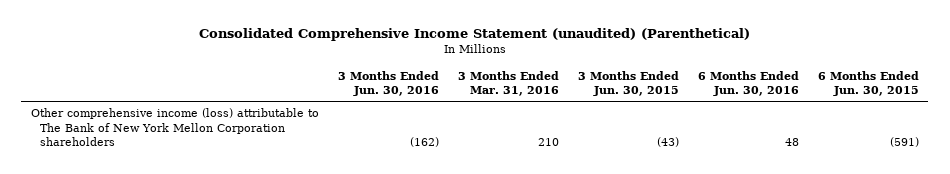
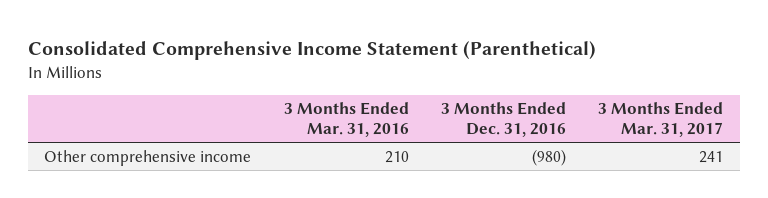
- Consolidated Comprehensive Income Statement (unaudited) (Parenthetical)
+ Consolidated Comprehensive Income Statement (Parenthetical)
- | 3 Months Ended Jun. 30, 2016 | 3 Months Ended Mar. 31, 2016 | 3 Months Ended Jun. 30, 2015 | 6 Months Ended Jun. 30, 2016 | 6 Months Ended Jun. 30, 2015
+ | 3 Months Ended Mar. 31, 2016 | 3 Months Ended Dec. 31, 2016 | 3 Months Ended Mar. 31, 2017
- Other comprehensive income (loss) attributable to The Bank of New York Mellon Corporation shareholders | (162) | 210 | (43) | 48 | (591)
+ Other comprehensive income | 210 | (980) | 241

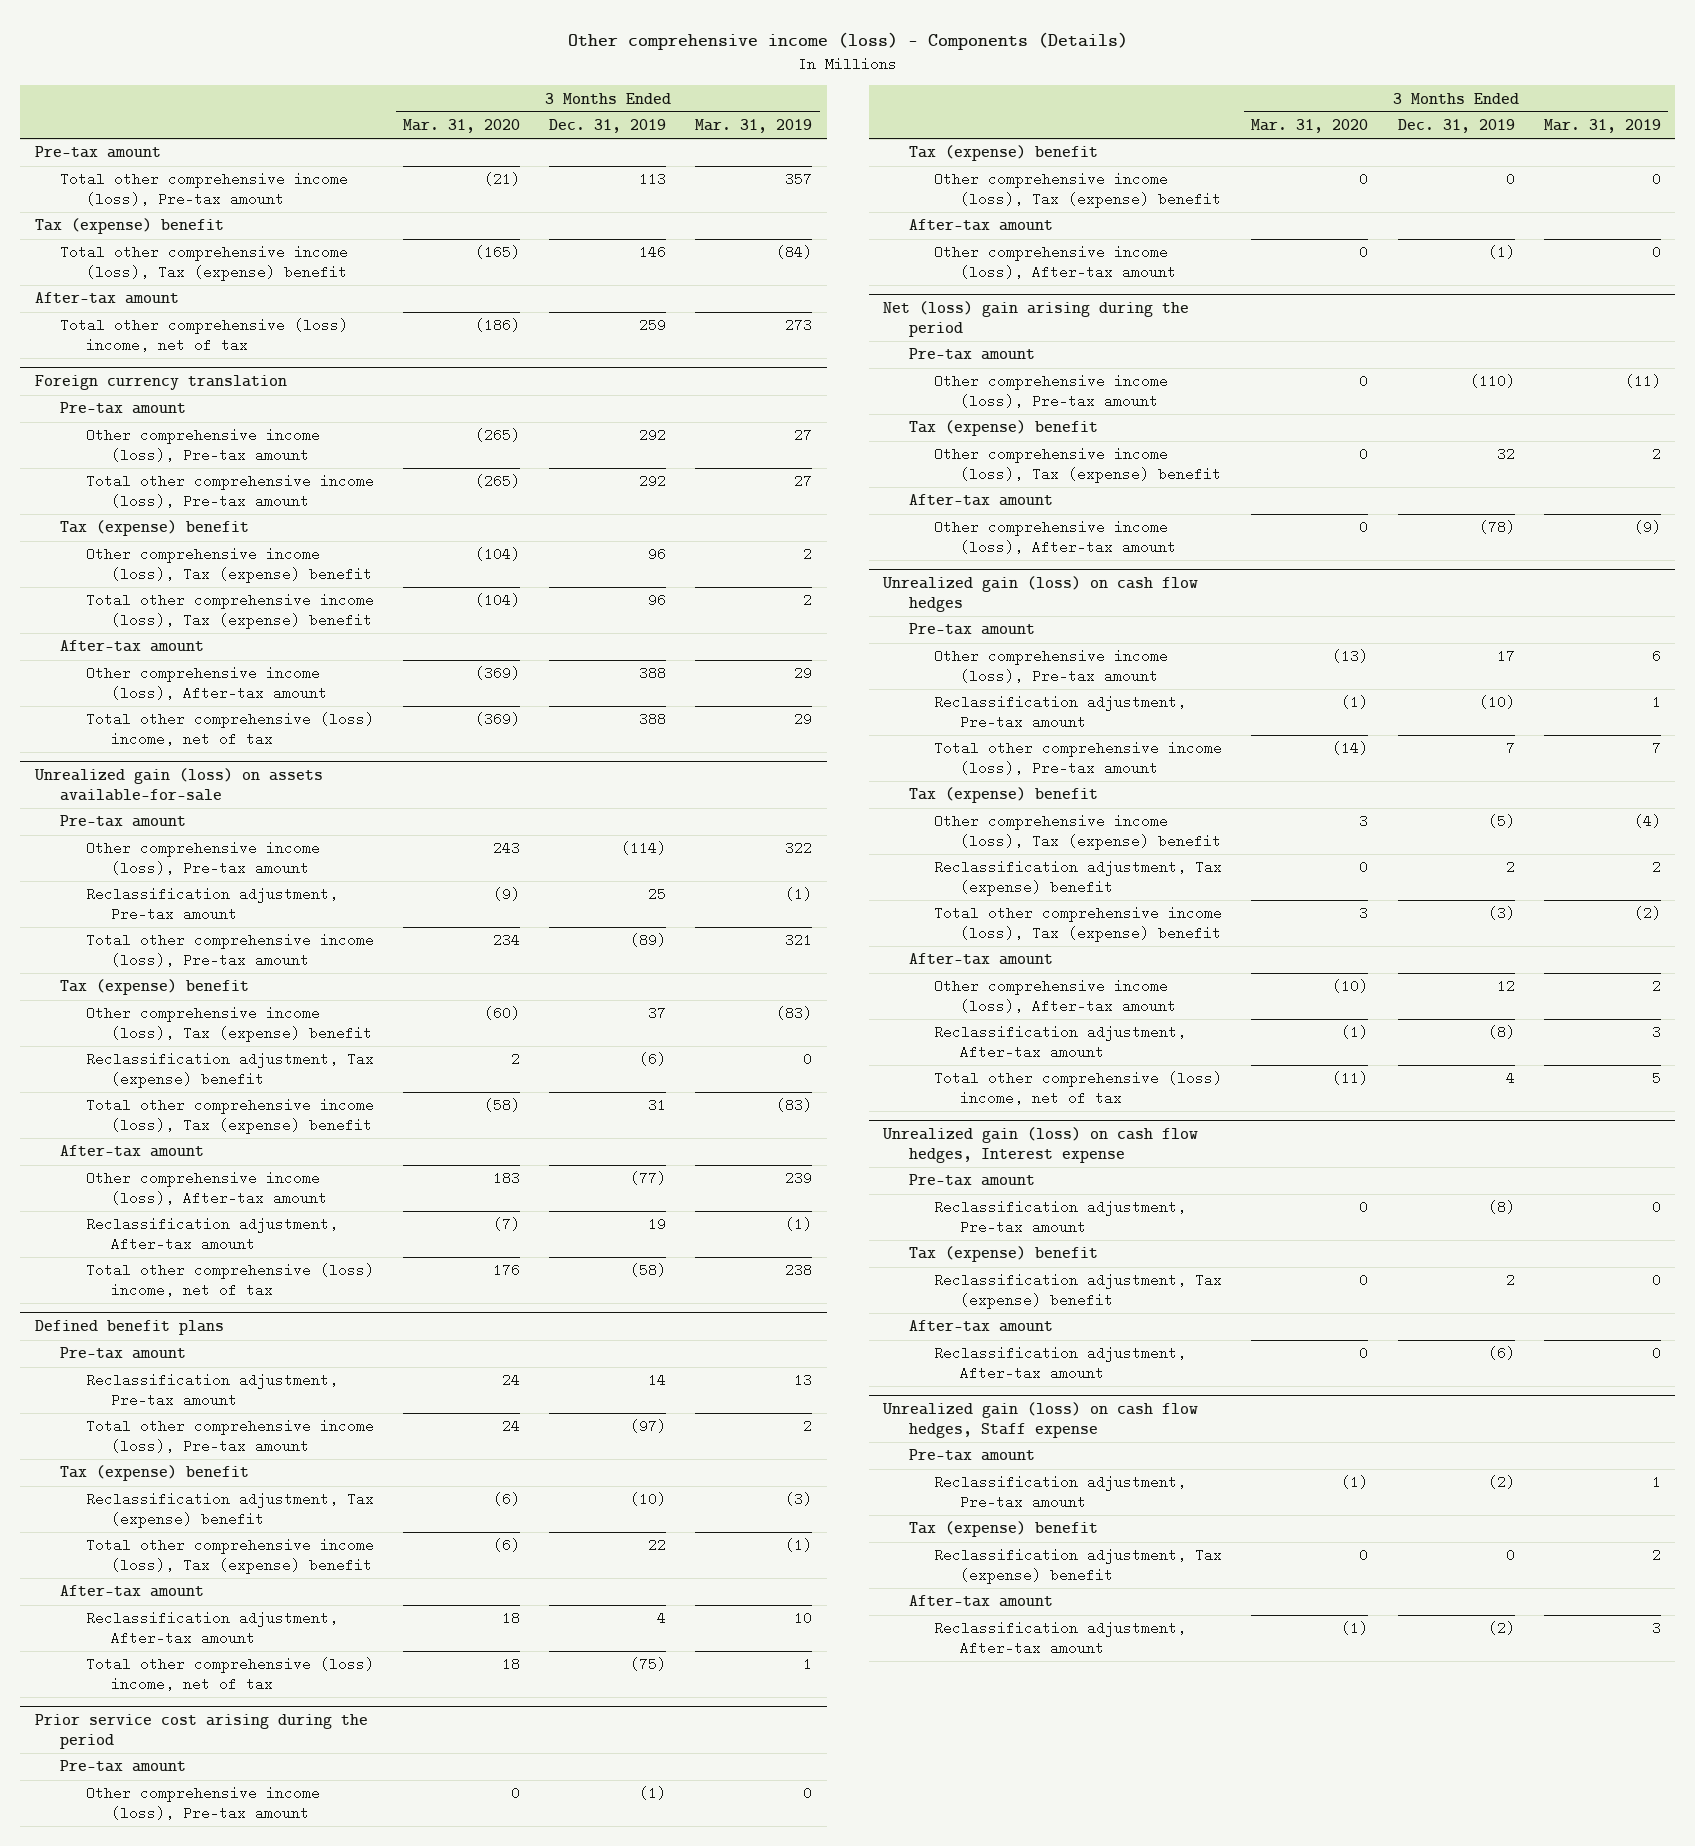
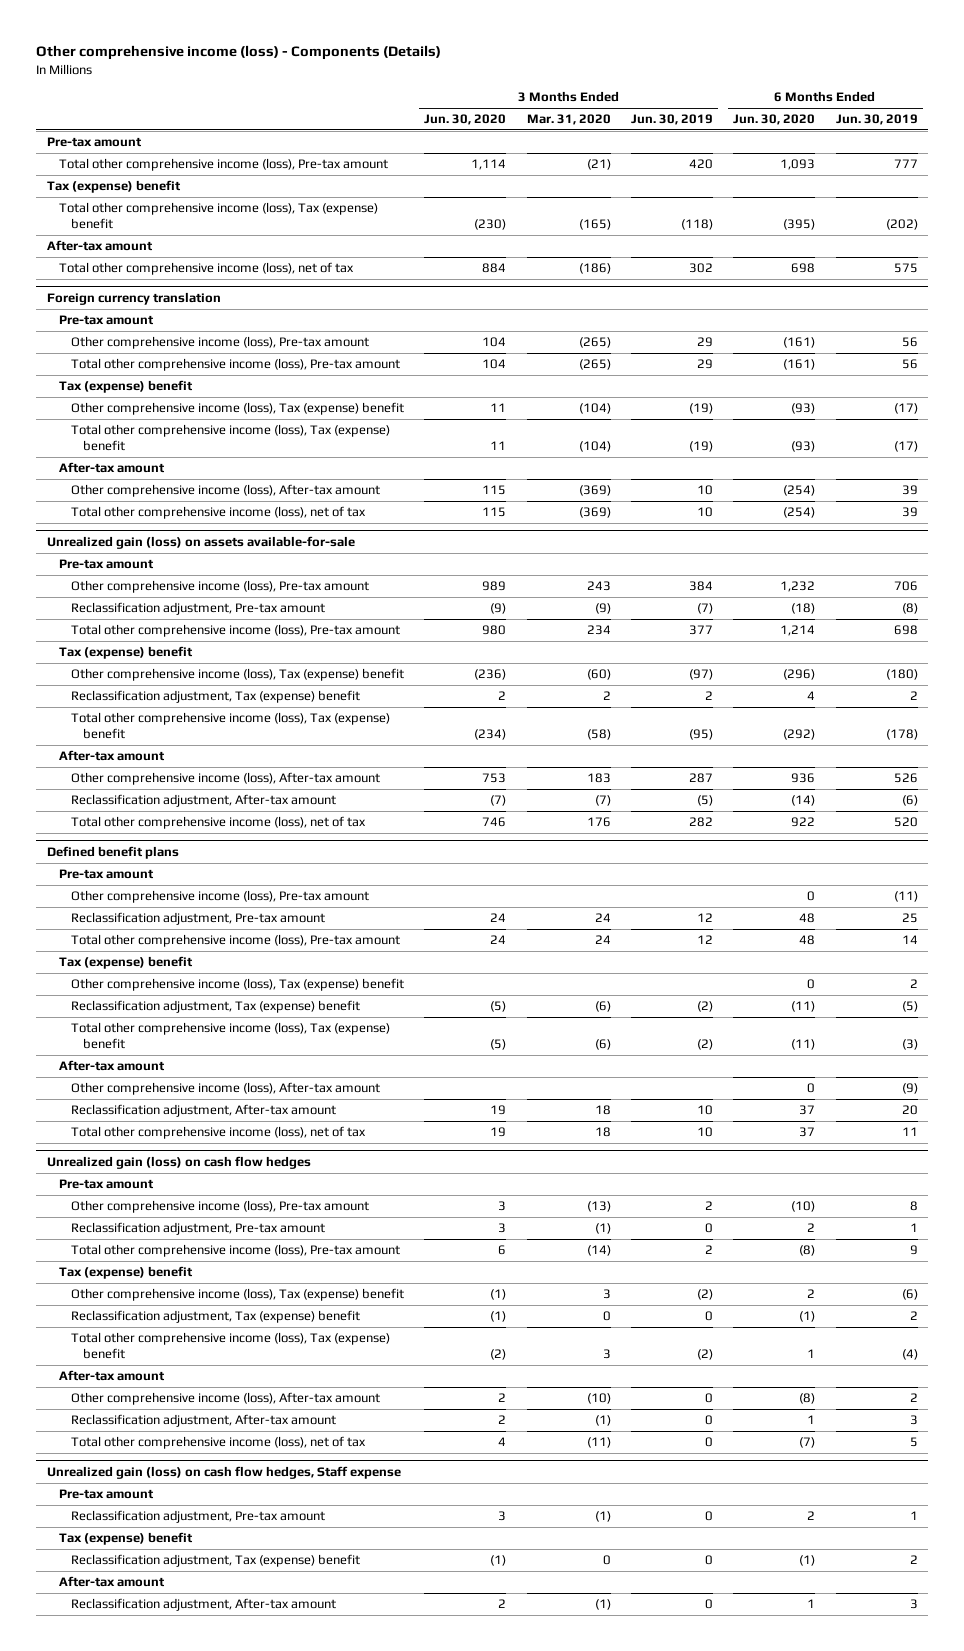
- | 3 Months Ended Mar. 31, 2020 | 3 Months Ended Dec. 31, 2019 | 3 Months Ended Mar. 31, 2019
+ | 3 Months Ended Jun. 30, 2020 | 3 Months Ended Mar. 31, 2020 | 3 Months Ended Jun. 30, 2019 | 6 Months Ended Jun. 30, 2020 | 6 Months Ended Jun. 30, 2019
- Total other comprehensive (loss) income, net of tax | (186) | 259 | 273
+ Total other comprehensive income (loss), net of tax | 884 | (186) | 302 | 698 | 575
@ Foreign currency translation
- Total other comprehensive (loss) income, net of tax | (369) | 388 | 29
+ Total other comprehensive income (loss), net of tax | 115 | (369) | 10 | (254) | 39
@ Unrealized gain (loss) on assets available-for-sale
- Total other comprehensive (loss) income, net of tax | 176 | (58) | 238
+ Total other comprehensive income (loss), net of tax | 746 | 176 | 282 | 922 | 520
@ Defined benefit plans
+ Other comprehensive income (loss), Pre-tax amount | | | | 0 | (11)
+ Other comprehensive income (loss), Tax (expense) benefit | | | | 0 | 2
+ Other comprehensive income (loss), After-tax amount | | | | 0 | (9)
- Total other comprehensive (loss) income, net of tax | 18 | (75) | 1
- Prior service cost arising during the period
- Pre-tax amount
- Other comprehensive income (loss), Pre-tax amount | 0 | (1) | 0
- Tax (expense) benefit
- Other comprehensive income (loss), Tax (expense) benefit | 0 | 0 | 0
- After-tax amount
- Other comprehensive income (loss), After-tax amount | 0 | (1) | 0
- Net (loss) gain arising during the period
- Pre-tax amount
- Other comprehensive income (loss), Pre-tax amount | 0 | (110) | (11)
- Tax (expense) benefit
- Other comprehensive income (loss), Tax (expense) benefit | 0 | 32 | 2
- After-tax amount
- Other comprehensive income (loss), After-tax amount | 0 | (78) | (9)
@ Defined benefit plans
+ Total other comprehensive income (loss), net of tax | 19 | 18 | 10 | 37 | 11
@ Unrealized gain (loss) on cash flow hedges
- Total other comprehensive (loss) income, net of tax | (11) | 4 | 5
- Unrealized gain (loss) on cash flow hedges, Interest expense
- Pre-tax amount
- Reclassification adjustment, Pre-tax amount | 0 | (8) | 0
- Tax (expense) benefit
- Reclassification adjustment, Tax (expense) benefit | 0 | 2 | 0
- After-tax amount
- Reclassification adjustment, After-tax amount | 0 | (6) | 0
@ Unrealized gain (loss) on cash flow hedges
+ Total other comprehensive income (loss), net of tax | 4 | (11) | 0 | (7) | 5

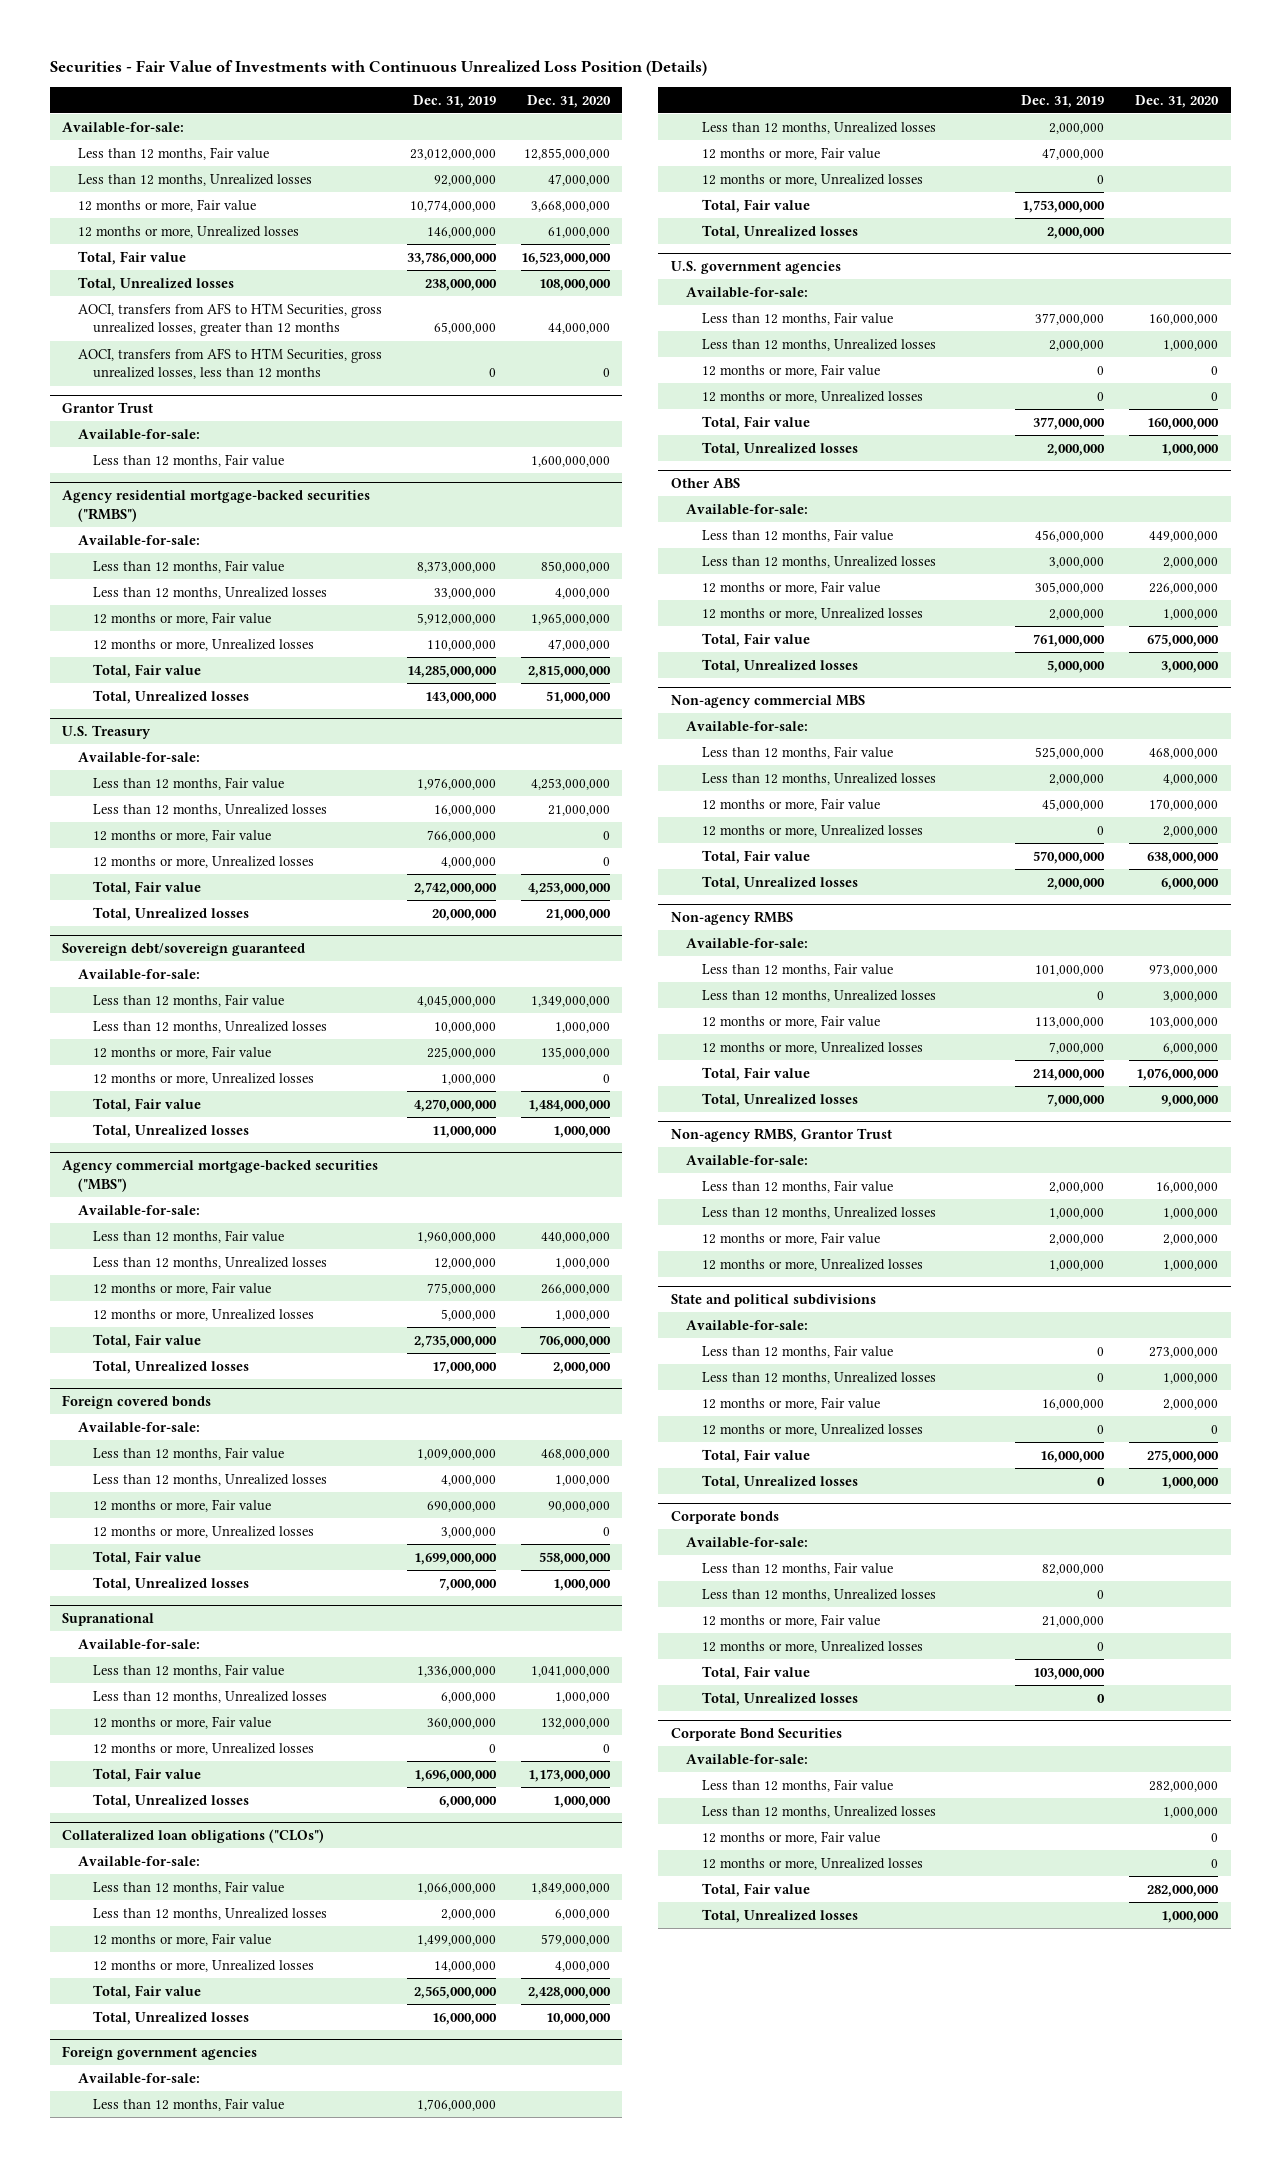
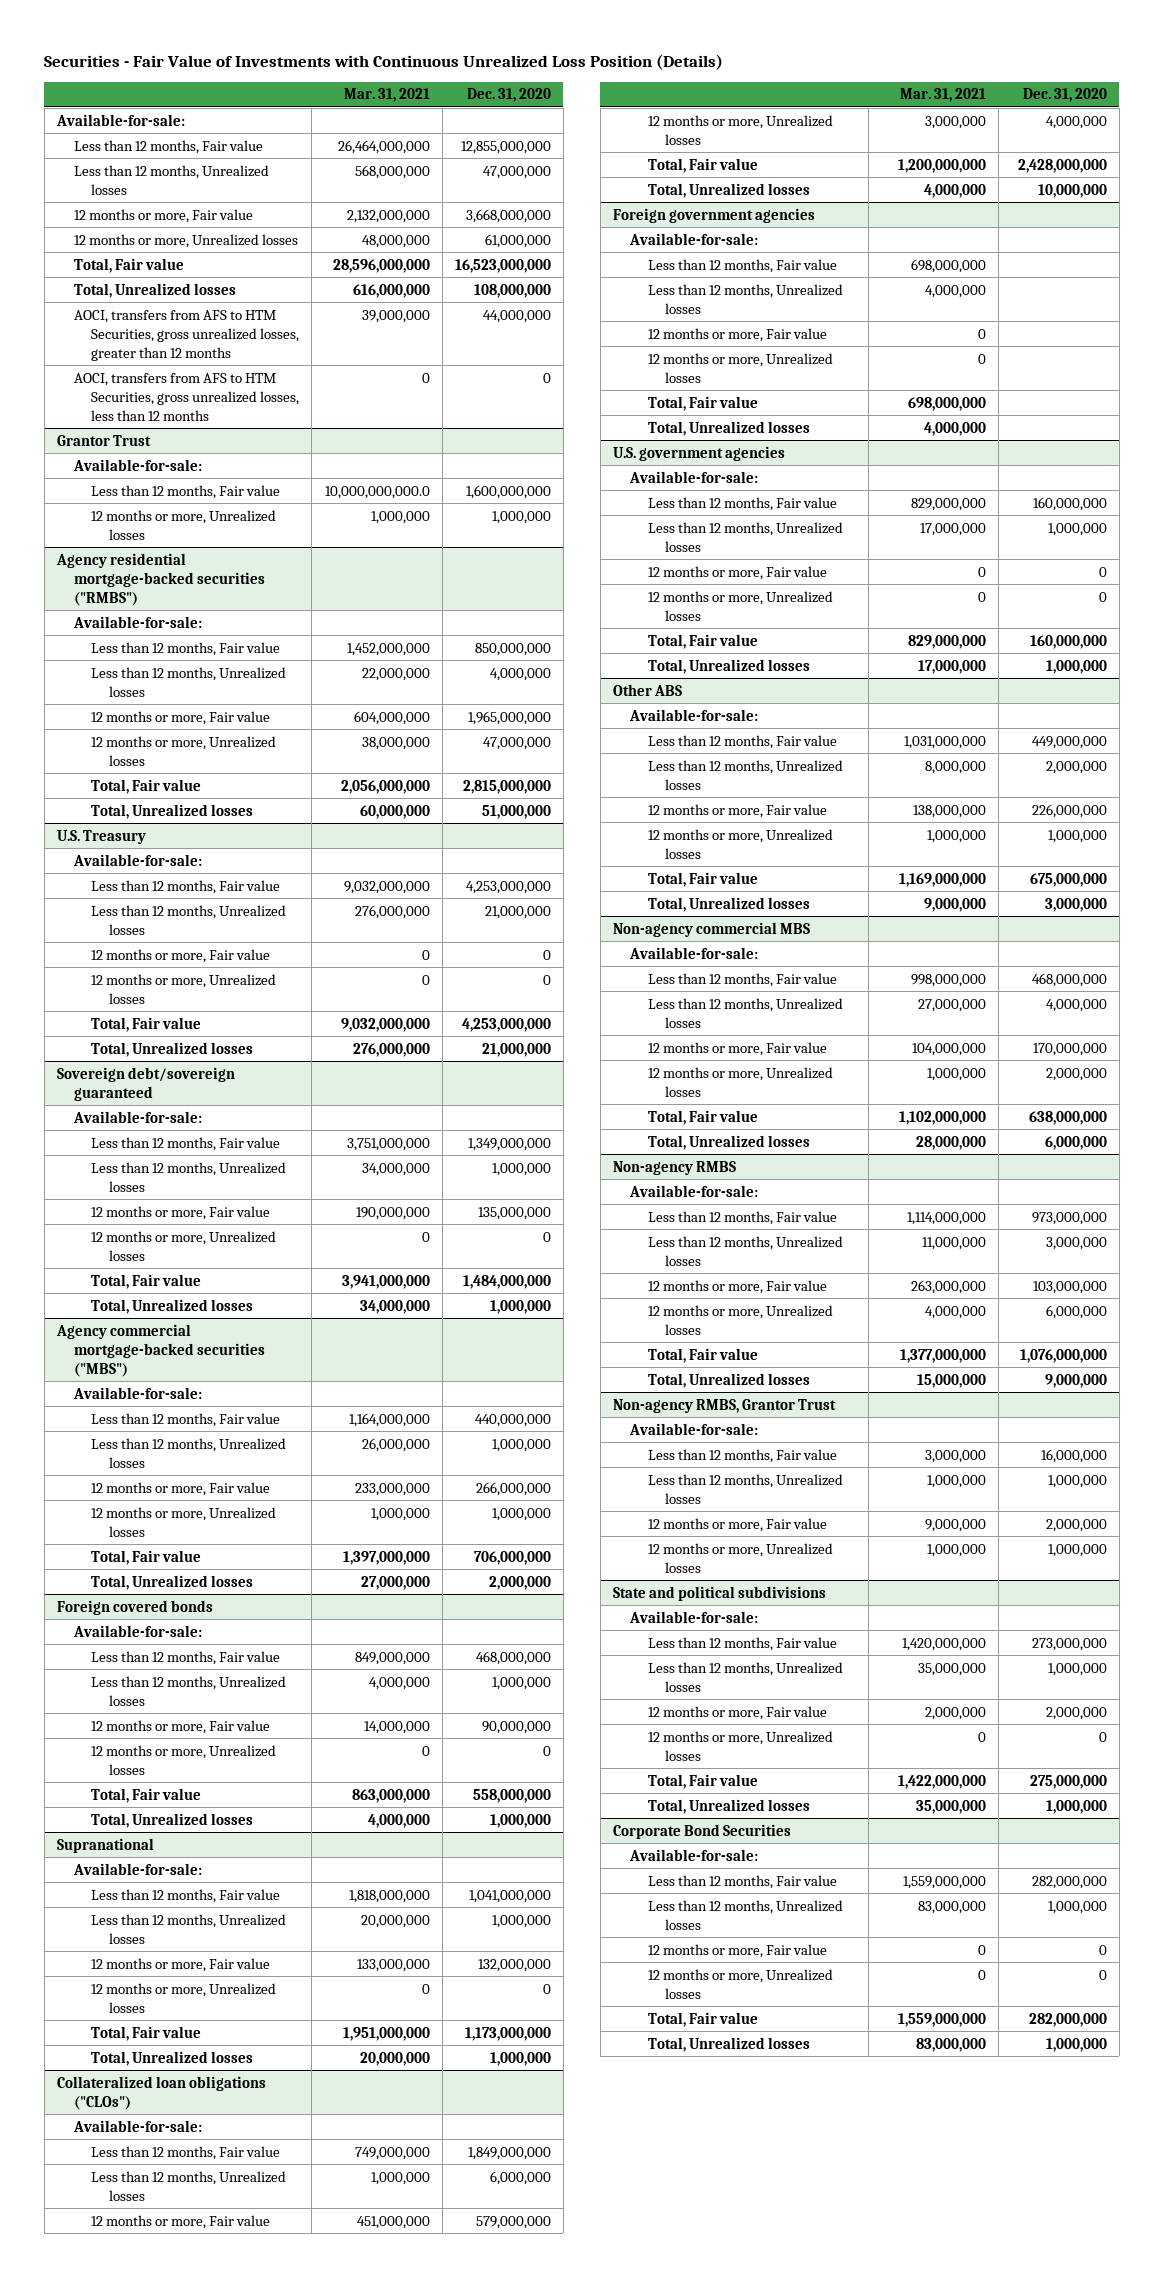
- | Dec. 31, 2019 | Dec. 31, 2020
+ | Mar. 31, 2021 | Dec. 31, 2020
@ Grantor Trust
+ 12 months or more, Unrealized losses | 1,000,000 | 1,000,000
- Corporate bonds
- Available-for-sale:
- Less than 12 months, Fair value | 82,000,000 |
- Less than 12 months, Unrealized losses | 0 |
- 12 months or more, Fair value | 21,000,000 |
- 12 months or more, Unrealized losses | 0 |
- Total, Fair value | 103,000,000 |
- Total, Unrealized losses | 0 |

